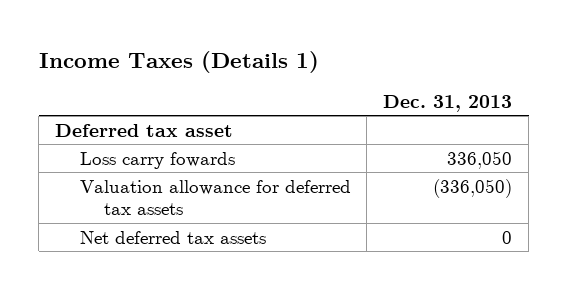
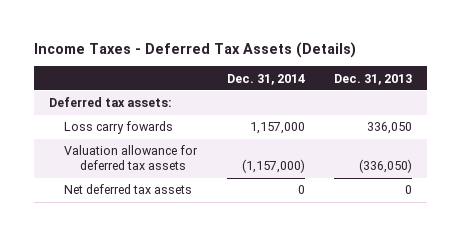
- Income Taxes (Details 1)
+ Income Taxes - Deferred Tax Assets (Details)
- | Dec. 31, 2013
+ | Dec. 31, 2014 | Dec. 31, 2013
- Deferred tax asset
+ Deferred tax assets:

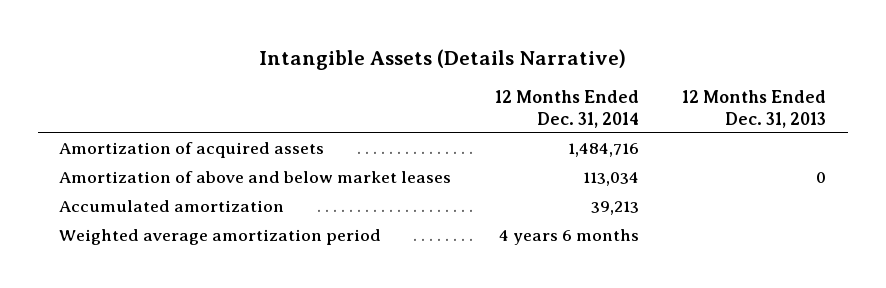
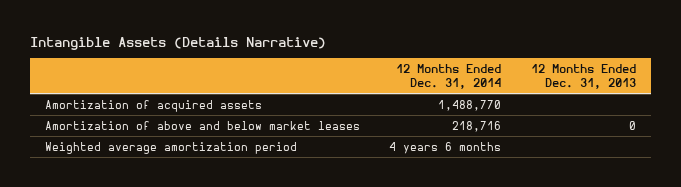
- Amortization of acquired assets | 1,484,716 |
- Amortization of above and below market leases | 113,034 | 0
- Accumulated amortization | 39,213 |
+ Amortization of acquired assets | 1,488,770 |
+ Amortization of above and below market leases | 218,716 | 0

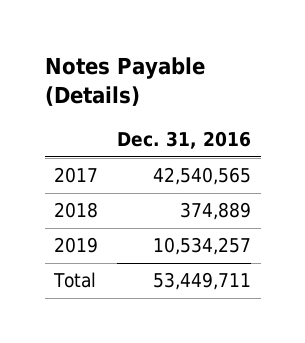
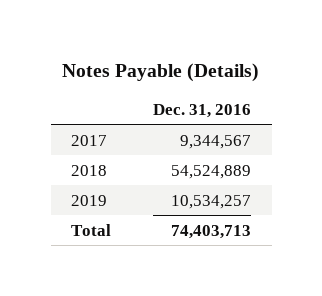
- 2017 | 42,540,565
- 2018 | 374,889
+ 2017 | 9,344,567
+ 2018 | 54,524,889
- Total | 53,449,711
+ Total | 74,403,713

